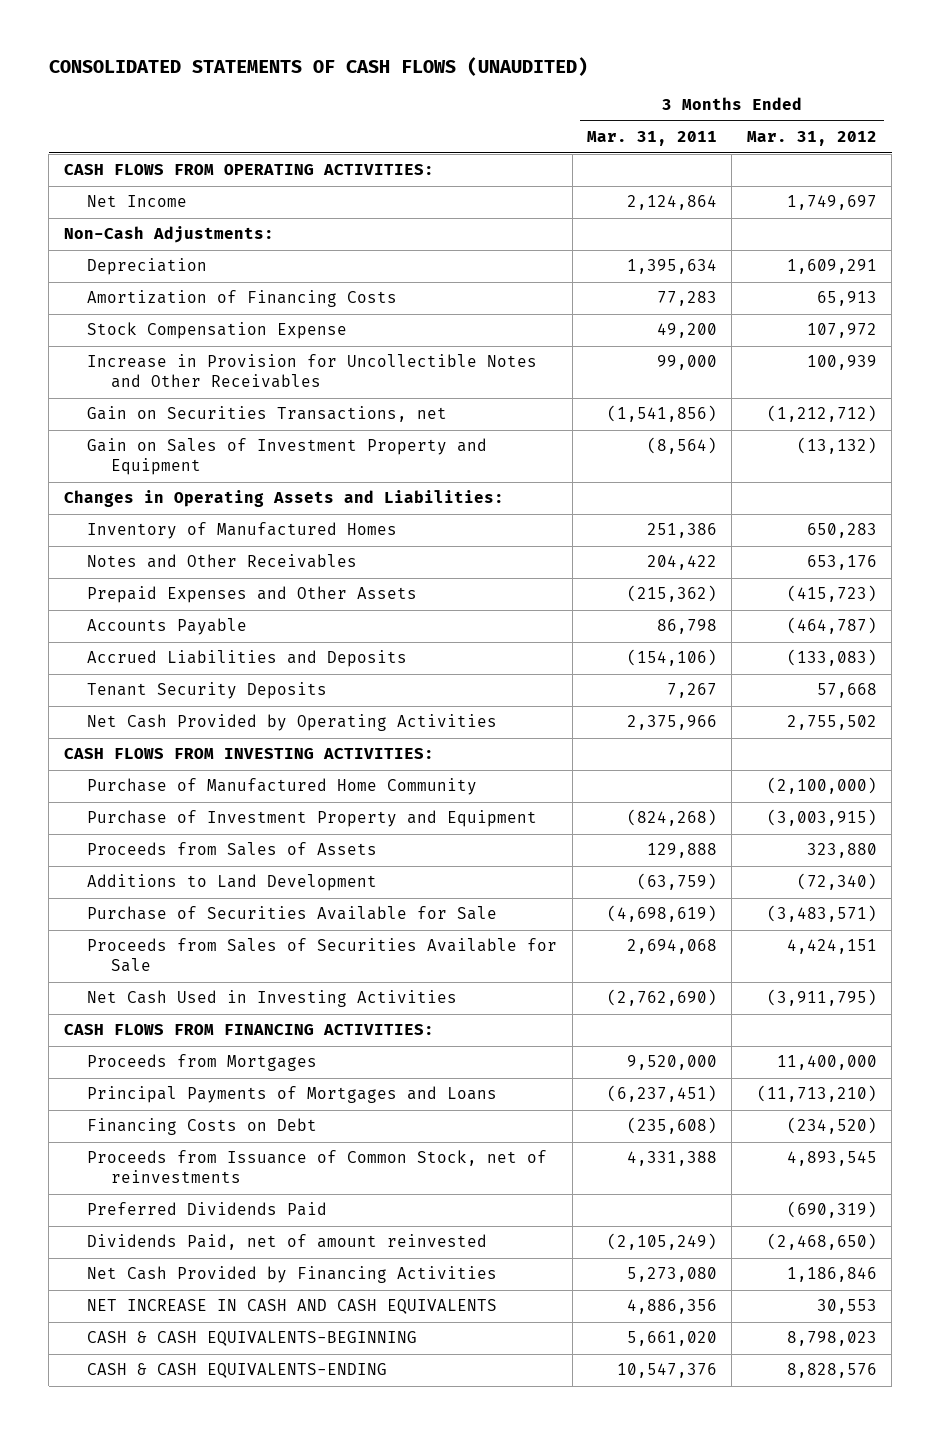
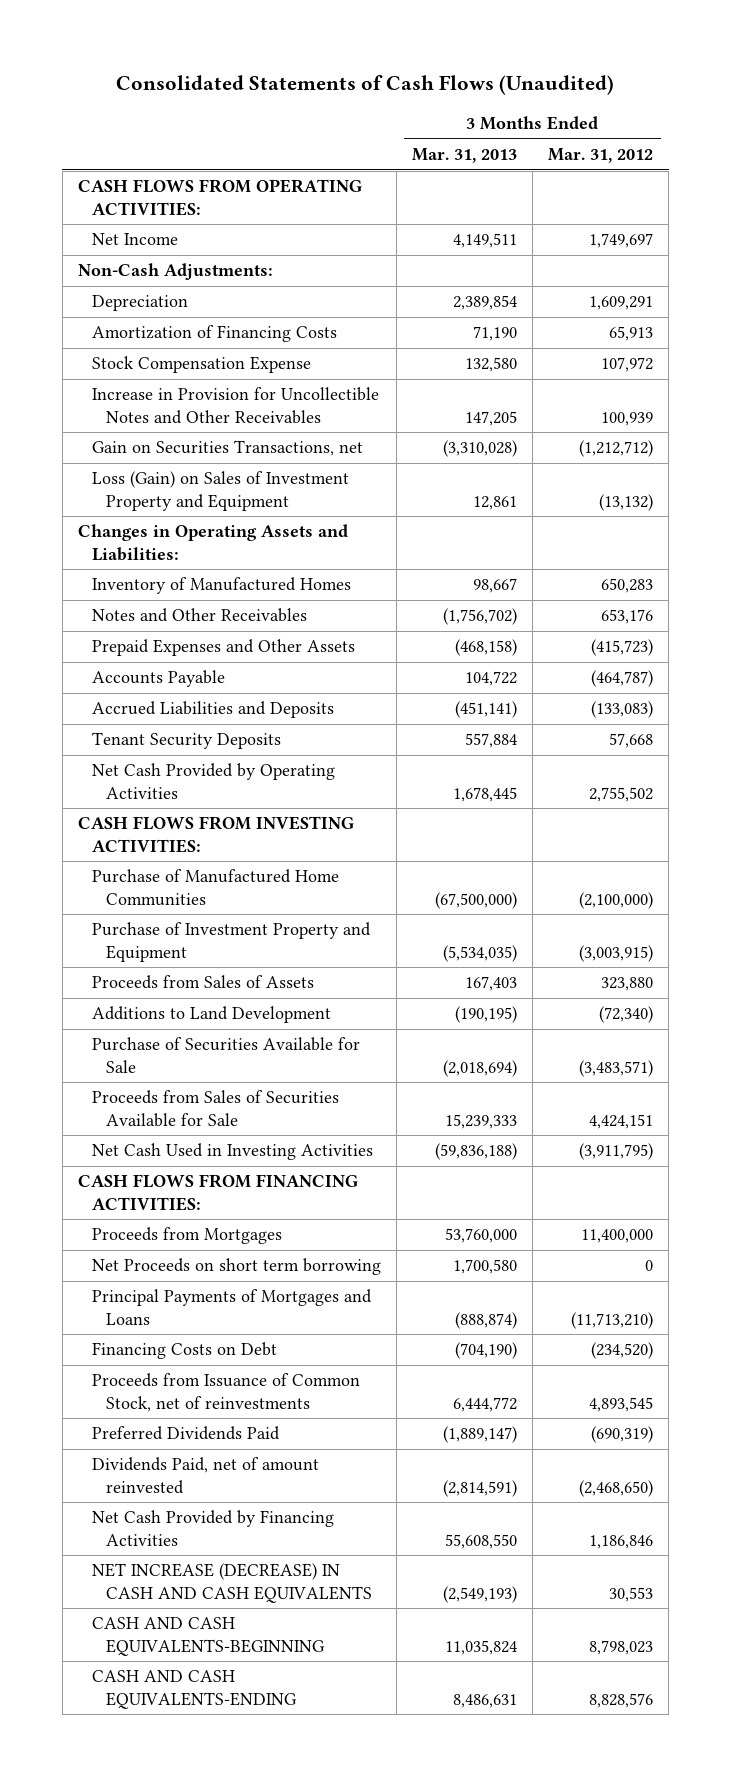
- CONSOLIDATED STATEMENTS OF CASH FLOWS (UNAUDITED)
+ Consolidated Statements of Cash Flows (Unaudited)
- | 3 Months Ended Mar. 31, 2011 | 3 Months Ended Mar. 31, 2012
+ | 3 Months Ended Mar. 31, 2013 | 3 Months Ended Mar. 31, 2012
- Gain on Sales of Investment Property and Equipment | (8,564) | (13,132)
+ Loss (Gain) on Sales of Investment Property and Equipment | 12,861 | (13,132)
- Purchase of Manufactured Home Community | | (2,100,000)
+ Purchase of Manufactured Home Communities | (67,500,000) | (2,100,000)
+ Net Proceeds on short term borrowing | 1,700,580 | 0
- NET INCREASE IN CASH AND CASH EQUIVALENTS | 4,886,356 | 30,553
- CASH & CASH EQUIVALENTS-BEGINNING | 5,661,020 | 8,798,023
- CASH & CASH EQUIVALENTS-ENDING | 10,547,376 | 8,828,576
+ NET INCREASE (DECREASE) IN CASH AND CASH EQUIVALENTS | (2,549,193) | 30,553
+ CASH AND CASH EQUIVALENTS-BEGINNING | 11,035,824 | 8,798,023
+ CASH AND CASH EQUIVALENTS-ENDING | 8,486,631 | 8,828,576

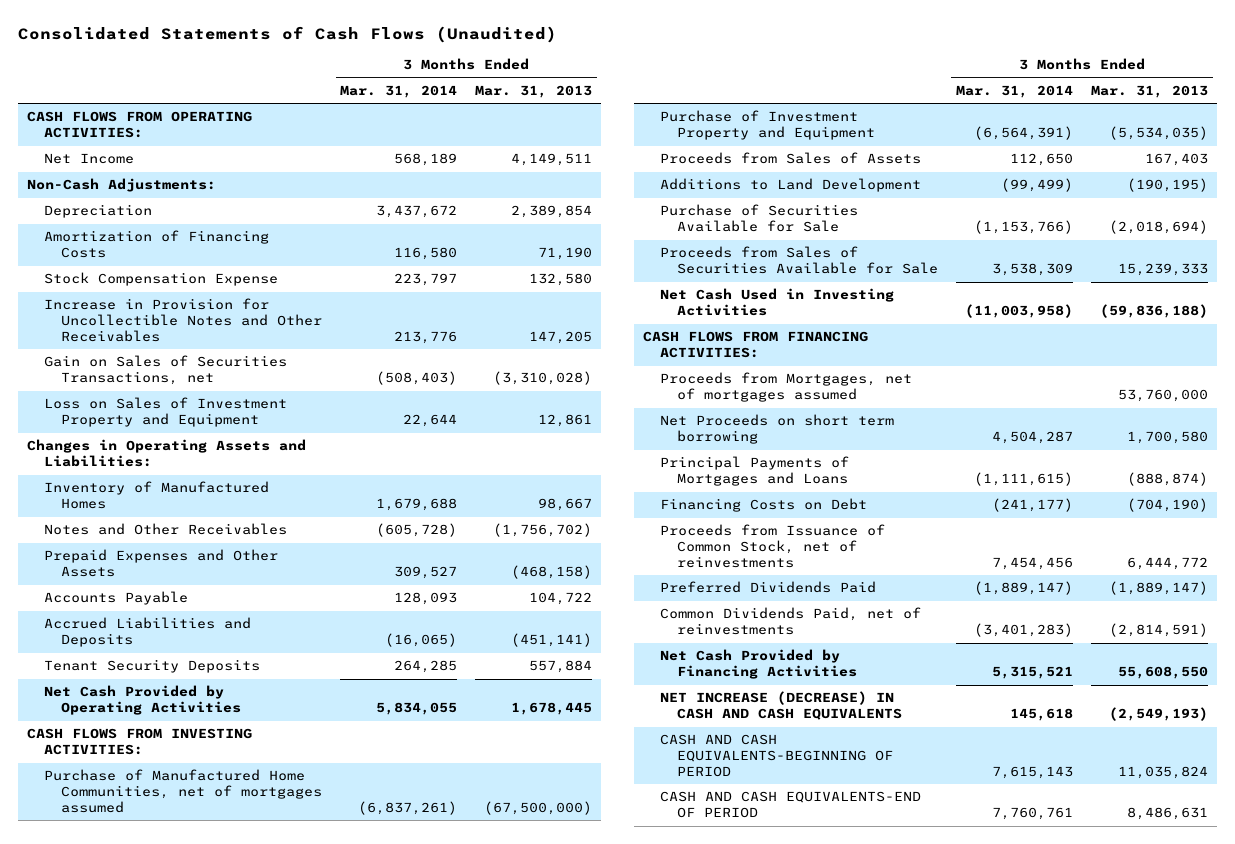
- | 3 Months Ended Mar. 31, 2013 | 3 Months Ended Mar. 31, 2012
+ | 3 Months Ended Mar. 31, 2014 | 3 Months Ended Mar. 31, 2013
- Gain on Securities Transactions, net | (3,310,028) | (1,212,712)
- Loss (Gain) on Sales of Investment Property and Equipment | 12,861 | (13,132)
+ Gain on Sales of Securities Transactions, net | (508,403) | (3,310,028)
+ Loss on Sales of Investment Property and Equipment | 22,644 | 12,861
- Purchase of Manufactured Home Communities | (67,500,000) | (2,100,000)
+ Purchase of Manufactured Home Communities, net of mortgages assumed | (6,837,261) | (67,500,000)
- Proceeds from Mortgages | 53,760,000 | 11,400,000
+ Proceeds from Mortgages, net of mortgages assumed | | 53,760,000
- Dividends Paid, net of amount reinvested | (2,814,591) | (2,468,650)
+ Common Dividends Paid, net of reinvestments | (3,401,283) | (2,814,591)
- CASH AND CASH EQUIVALENTS-BEGINNING | 11,035,824 | 8,798,023
- CASH AND CASH EQUIVALENTS-ENDING | 8,486,631 | 8,828,576
+ CASH AND CASH EQUIVALENTS-BEGINNING OF PERIOD | 7,615,143 | 11,035,824
+ CASH AND CASH EQUIVALENTS-END OF PERIOD | 7,760,761 | 8,486,631

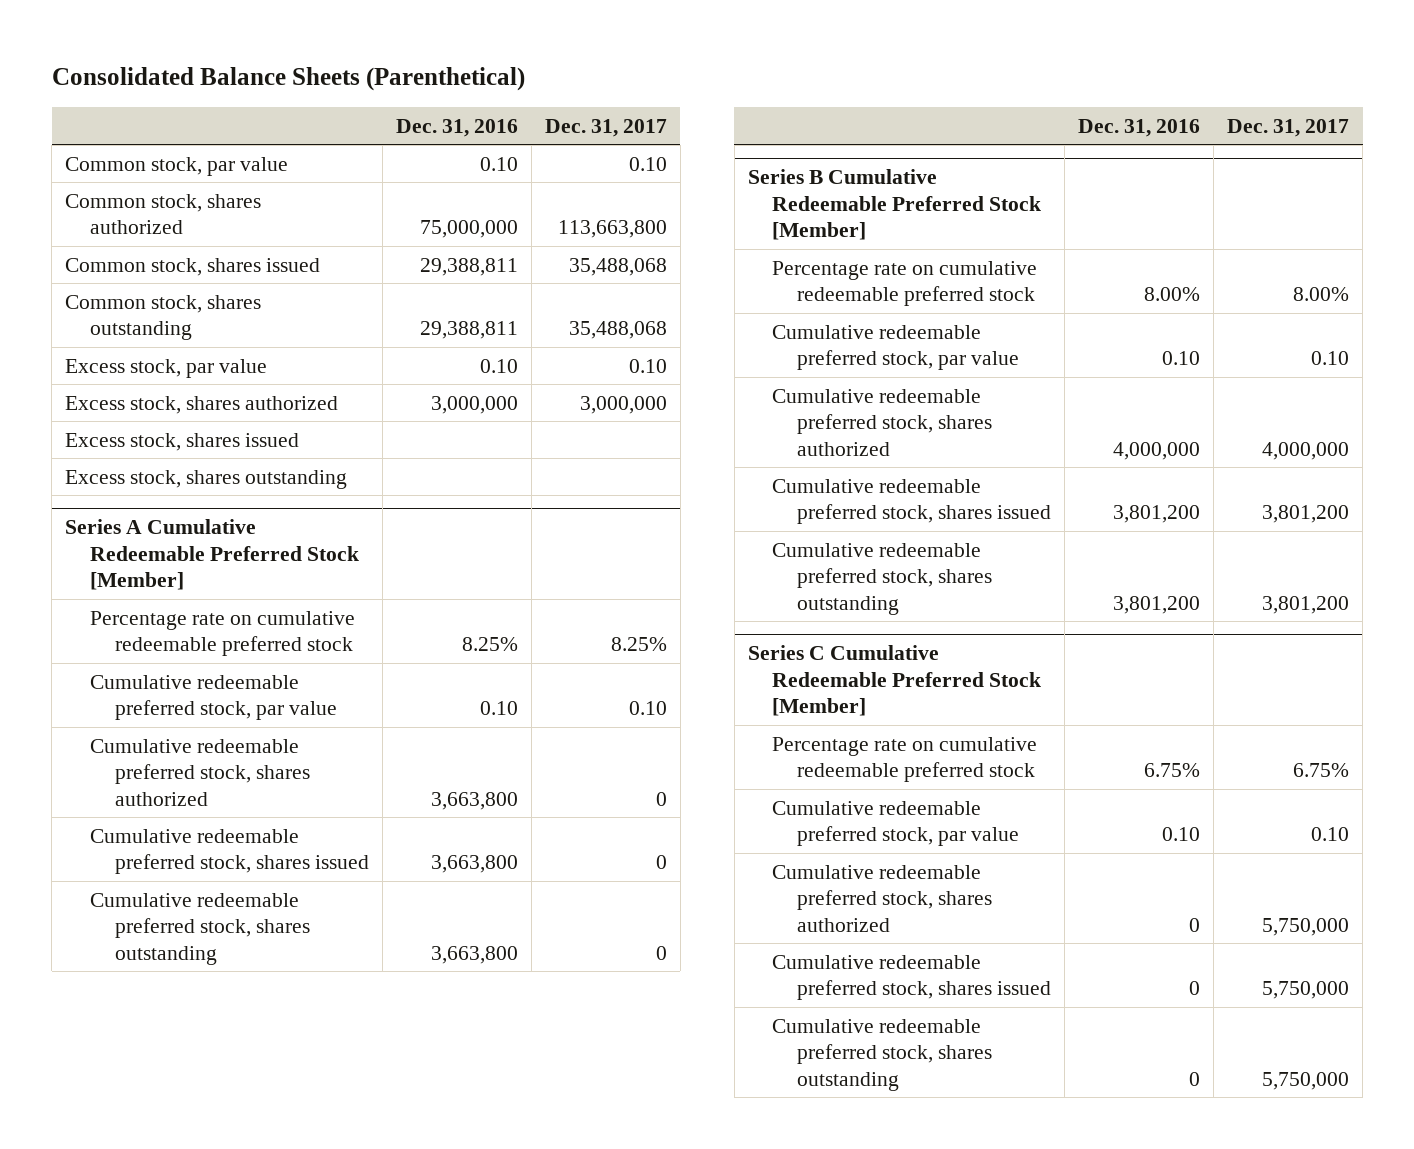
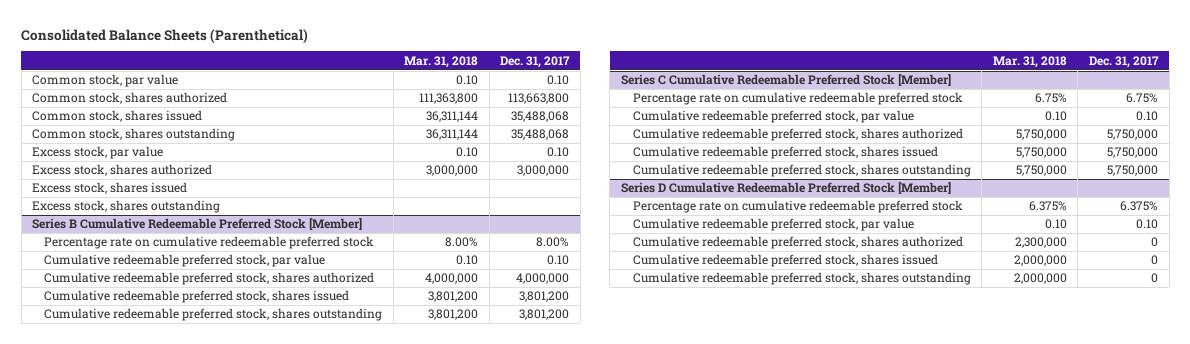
- | Dec. 31, 2016 | Dec. 31, 2017
+ | Mar. 31, 2018 | Dec. 31, 2017
- Series A Cumulative Redeemable Preferred Stock [Member]
- Percentage rate on cumulative redeemable preferred stock | 8.25% | 8.25%
- Cumulative redeemable preferred stock, par value | 0.10 | 0.10
- Cumulative redeemable preferred stock, shares authorized | 3,663,800 | 0
- Cumulative redeemable preferred stock, shares issued | 3,663,800 | 0
- Cumulative redeemable preferred stock, shares outstanding | 3,663,800 | 0
+ Series D Cumulative Redeemable Preferred Stock [Member]
+ Percentage rate on cumulative redeemable preferred stock | 6.375% | 6.375%
+ Cumulative redeemable preferred stock, par value | 0.10 | 0.10
+ Cumulative redeemable preferred stock, shares authorized | 2,300,000 | 0
+ Cumulative redeemable preferred stock, shares issued | 2,000,000 | 0
+ Cumulative redeemable preferred stock, shares outstanding | 2,000,000 | 0

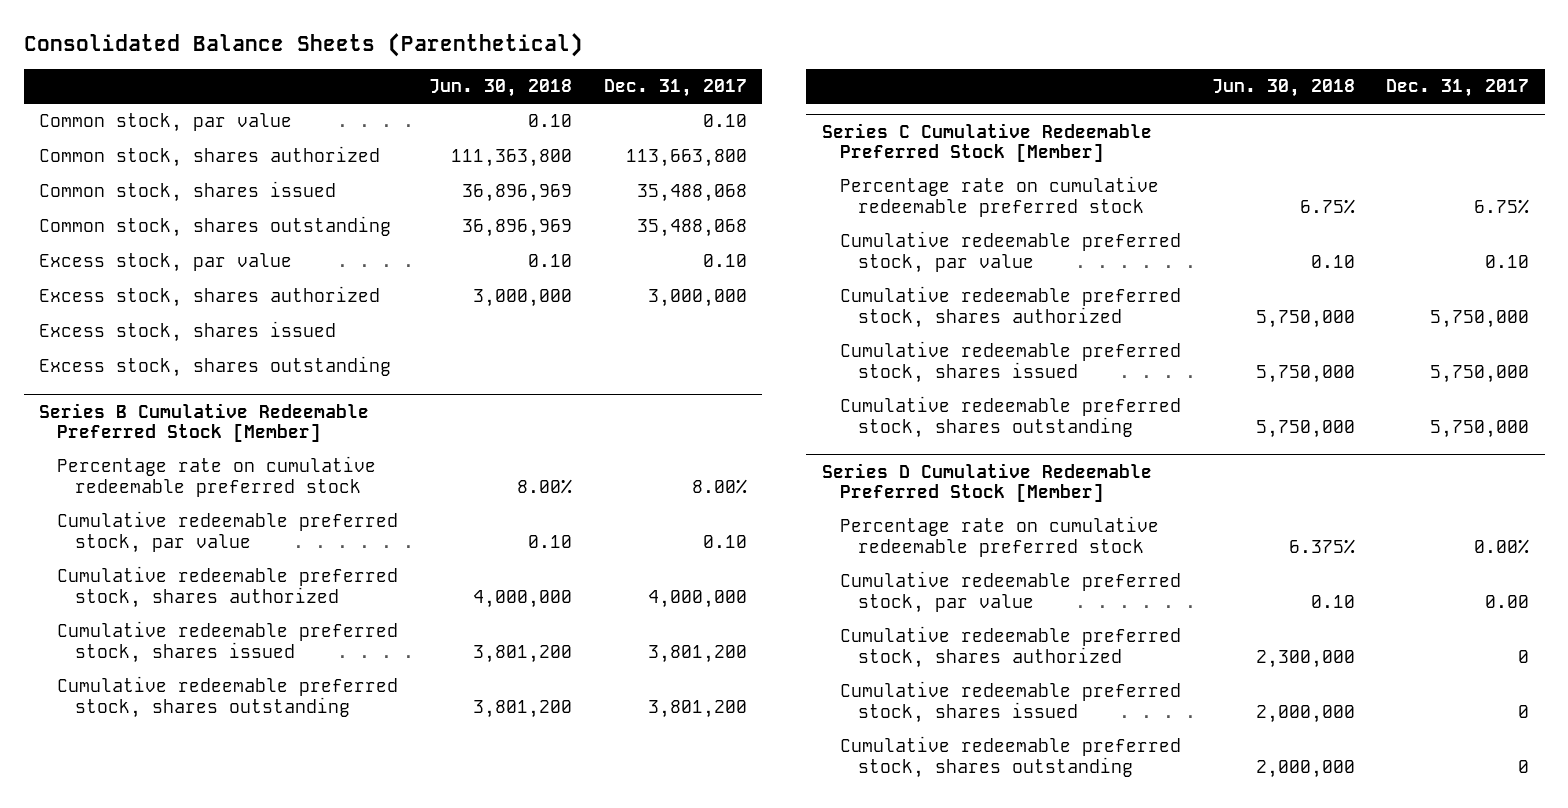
- | Mar. 31, 2018 | Dec. 31, 2017
+ | Jun. 30, 2018 | Dec. 31, 2017
@ Series D Cumulative Redeemable Preferred Stock [Member]
- Percentage rate on cumulative redeemable preferred stock | 6.375% | 6.375%
- Cumulative redeemable preferred stock, par value | 0.10 | 0.10
+ Percentage rate on cumulative redeemable preferred stock | 6.375% | 0.00%
+ Cumulative redeemable preferred stock, par value | 0.10 | 0.00

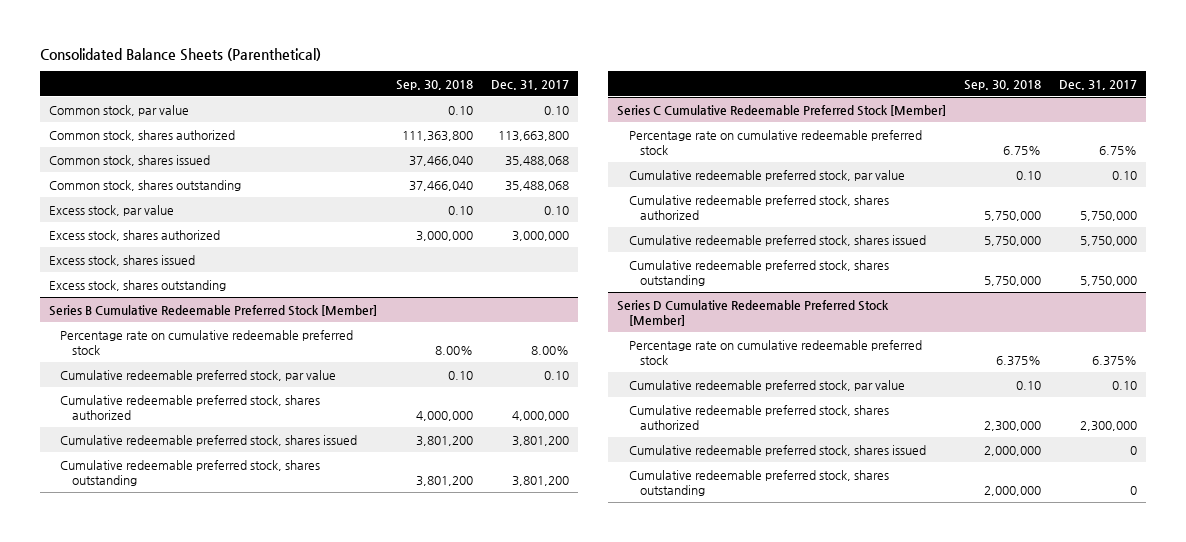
- | Jun. 30, 2018 | Dec. 31, 2017
+ | Sep. 30, 2018 | Dec. 31, 2017
@ Series D Cumulative Redeemable Preferred Stock [Member]
- Percentage rate on cumulative redeemable preferred stock | 6.375% | 0.00%
- Cumulative redeemable preferred stock, par value | 0.10 | 0.00
- Cumulative redeemable preferred stock, shares authorized | 2,300,000 | 0
+ Percentage rate on cumulative redeemable preferred stock | 6.375% | 6.375%
+ Cumulative redeemable preferred stock, par value | 0.10 | 0.10
+ Cumulative redeemable preferred stock, shares authorized | 2,300,000 | 2,300,000

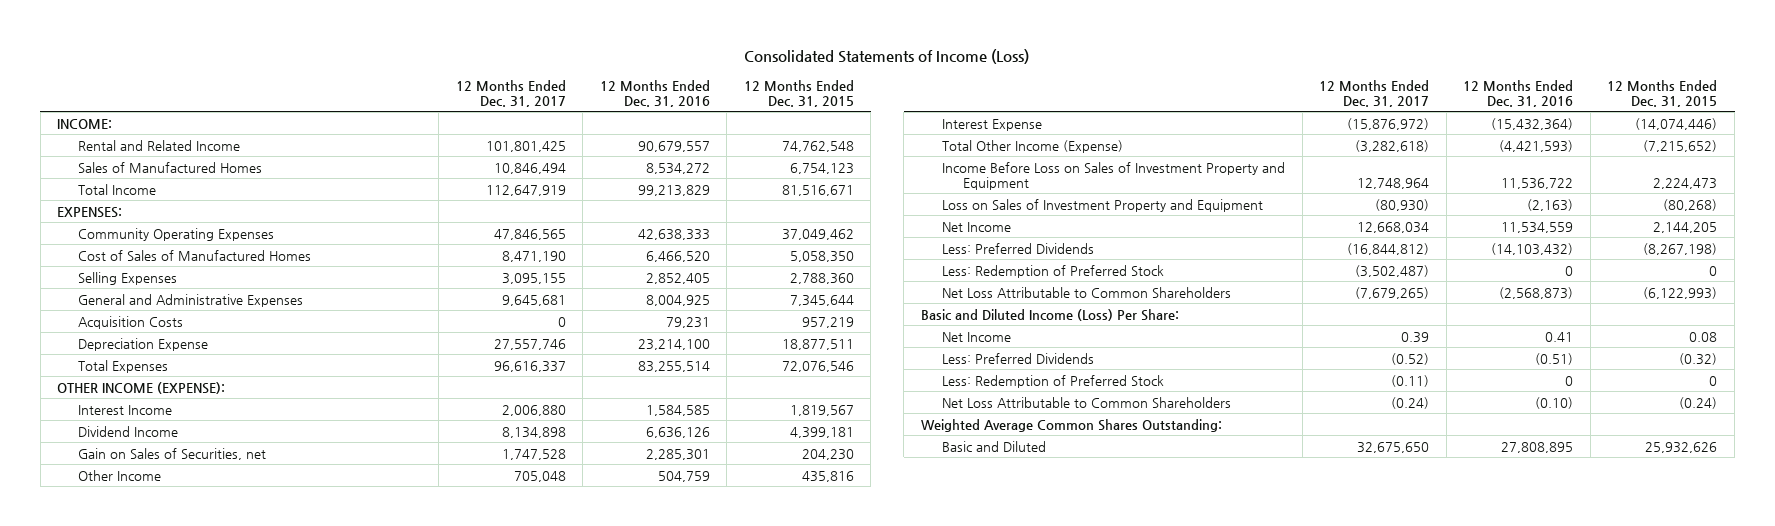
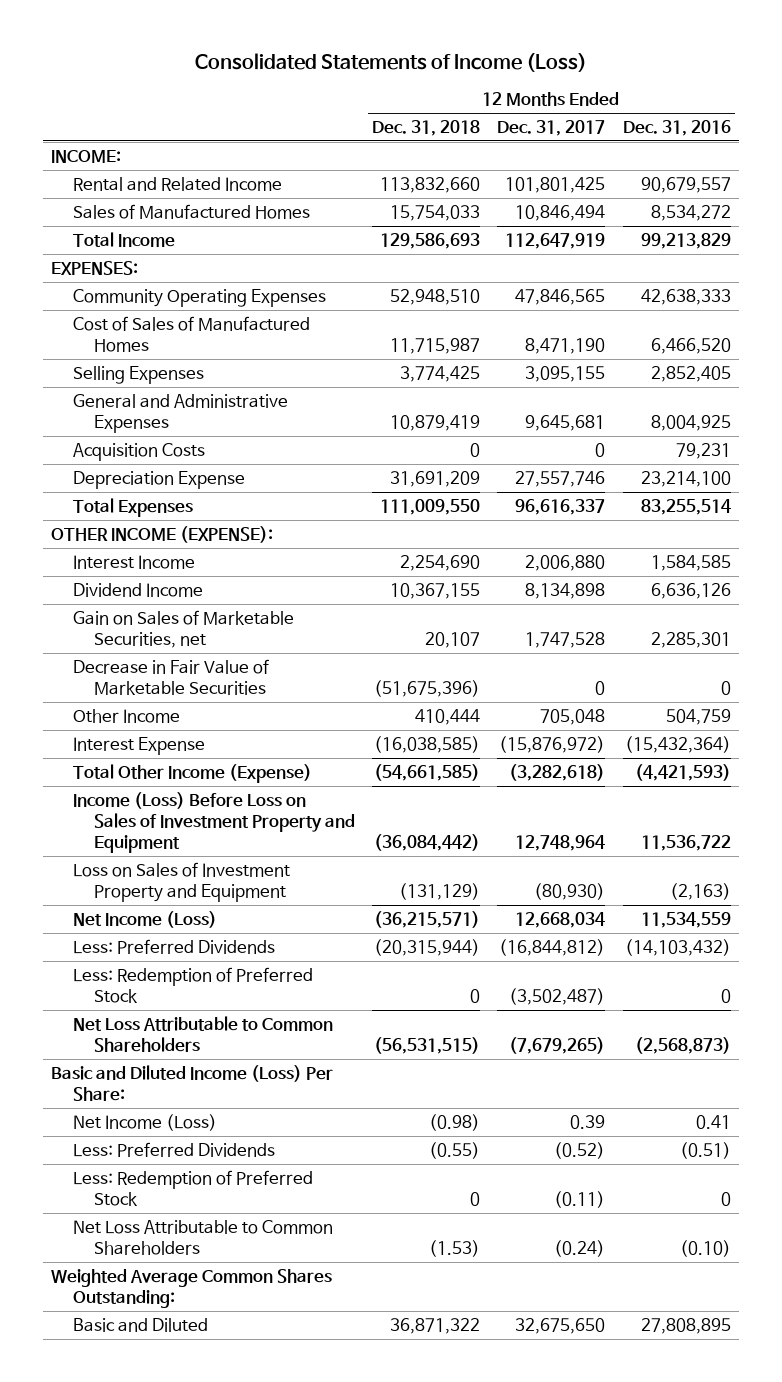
- | 12 Months Ended Dec. 31, 2017 | 12 Months Ended Dec. 31, 2016 | 12 Months Ended Dec. 31, 2015
+ | 12 Months Ended Dec. 31, 2018 | 12 Months Ended Dec. 31, 2017 | 12 Months Ended Dec. 31, 2016
- Gain on Sales of Securities, net | 1,747,528 | 2,285,301 | 204,230
+ Gain on Sales of Marketable Securities, net | 20,107 | 1,747,528 | 2,285,301
+ Decrease in Fair Value of Marketable Securities | (51,675,396) | 0 | 0
- Income Before Loss on Sales of Investment Property and Equipment | 12,748,964 | 11,536,722 | 2,224,473
+ Income (Loss) Before Loss on Sales of Investment Property and Equipment | (36,084,442) | 12,748,964 | 11,536,722
- Net Income | 12,668,034 | 11,534,559 | 2,144,205
+ Net Income (Loss) | (36,215,571) | 12,668,034 | 11,534,559
- Net Income | 0.39 | 0.41 | 0.08
+ Net Income (Loss) | (0.98) | 0.39 | 0.41

